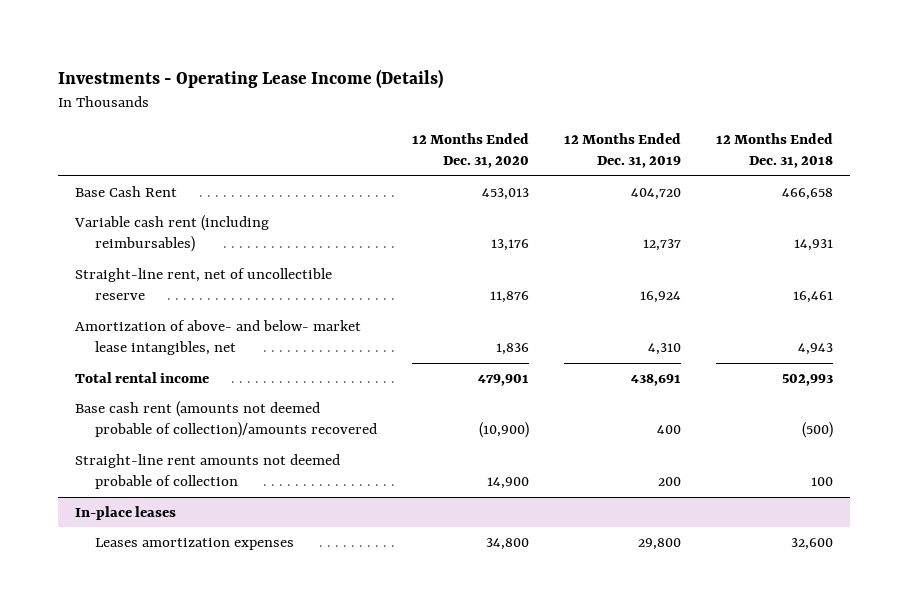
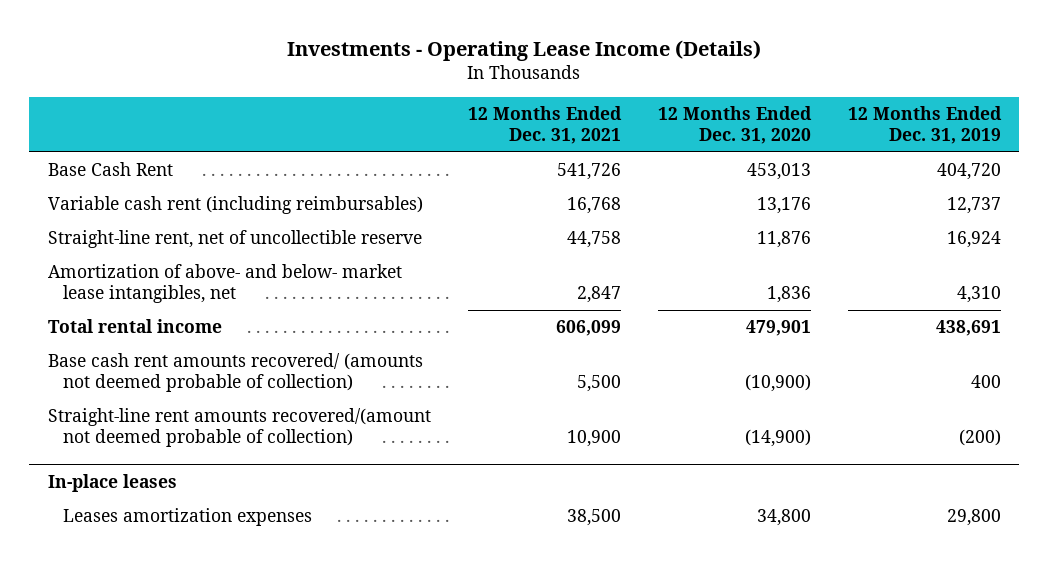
- | 12 Months Ended Dec. 31, 2020 | 12 Months Ended Dec. 31, 2019 | 12 Months Ended Dec. 31, 2018
+ | 12 Months Ended Dec. 31, 2021 | 12 Months Ended Dec. 31, 2020 | 12 Months Ended Dec. 31, 2019
- Base cash rent (amounts not deemed probable of collection)/amounts recovered | (10,900) | 400 | (500)
- Straight-line rent amounts not deemed probable of collection | 14,900 | 200 | 100
+ Base cash rent amounts recovered/ (amounts not deemed probable of collection) | 5,500 | (10,900) | 400
+ Straight-line rent amounts recovered/(amount not deemed probable of collection) | 10,900 | (14,900) | (200)

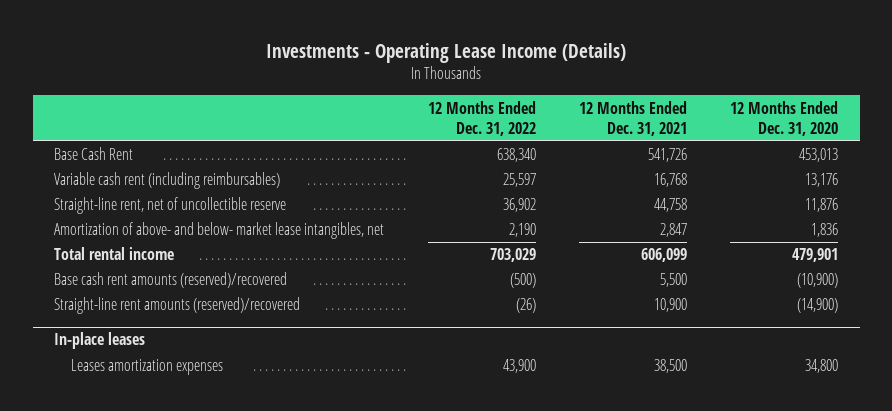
- | 12 Months Ended Dec. 31, 2021 | 12 Months Ended Dec. 31, 2020 | 12 Months Ended Dec. 31, 2019
+ | 12 Months Ended Dec. 31, 2022 | 12 Months Ended Dec. 31, 2021 | 12 Months Ended Dec. 31, 2020
- Base cash rent amounts recovered/ (amounts not deemed probable of collection) | 5,500 | (10,900) | 400
- Straight-line rent amounts recovered/(amount not deemed probable of collection) | 10,900 | (14,900) | (200)
+ Base cash rent amounts (reserved)/recovered | (500) | 5,500 | (10,900)
+ Straight-line rent amounts (reserved)/recovered | (26) | 10,900 | (14,900)

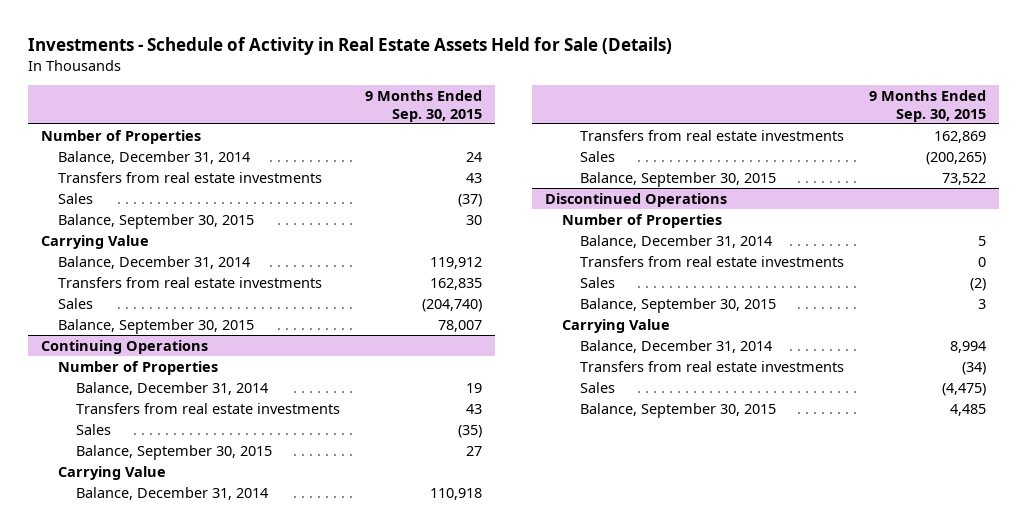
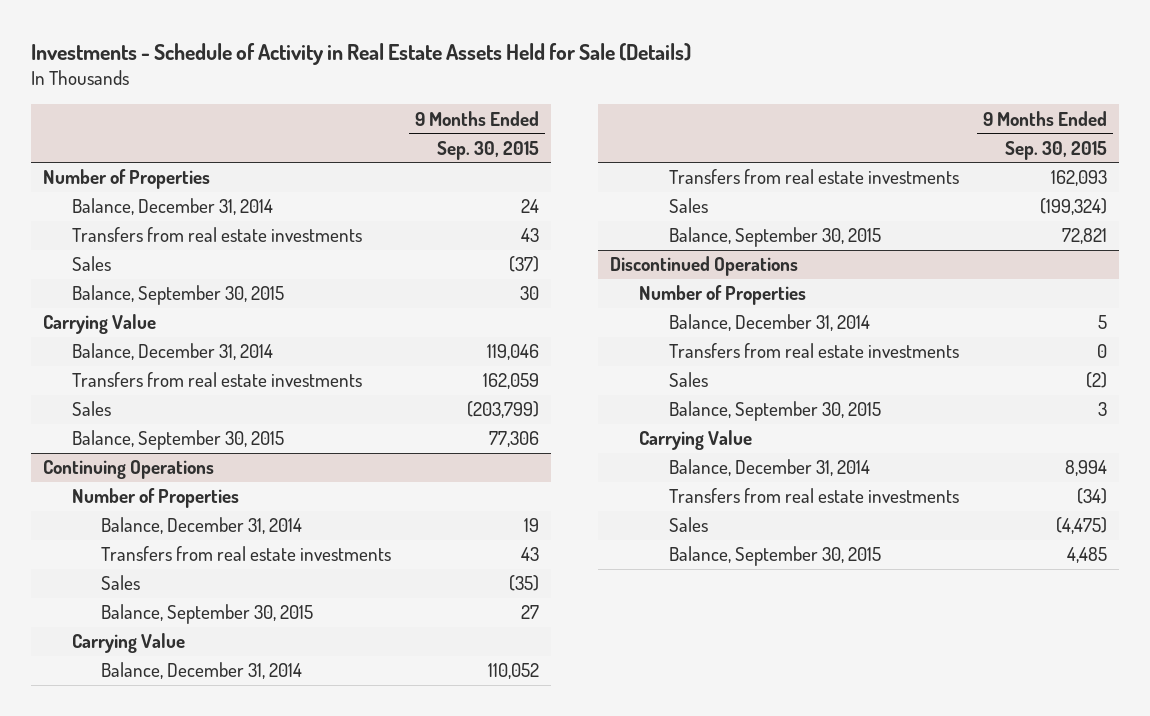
- Balance, December 31, 2014 | 119,912
- Transfers from real estate investments | 162,835
- Sales | (204,740)
- Balance, September 30, 2015 | 78,007
+ Balance, December 31, 2014 | 119,046
+ Transfers from real estate investments | 162,059
+ Sales | (203,799)
+ Balance, September 30, 2015 | 77,306
@ Continuing Operations
- Balance, December 31, 2014 | 110,918
- Transfers from real estate investments | 162,869
- Sales | (200,265)
- Balance, September 30, 2015 | 73,522
+ Balance, December 31, 2014 | 110,052
+ Transfers from real estate investments | 162,093
+ Sales | (199,324)
+ Balance, September 30, 2015 | 72,821

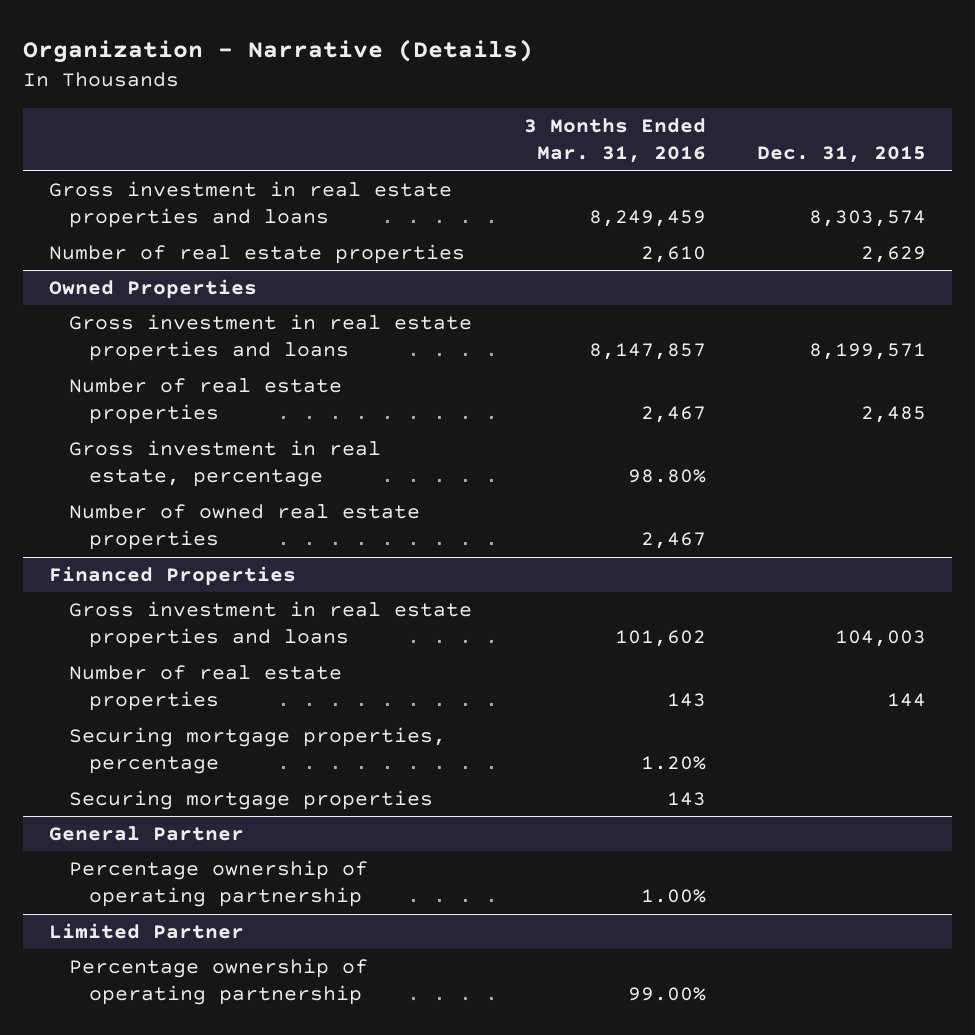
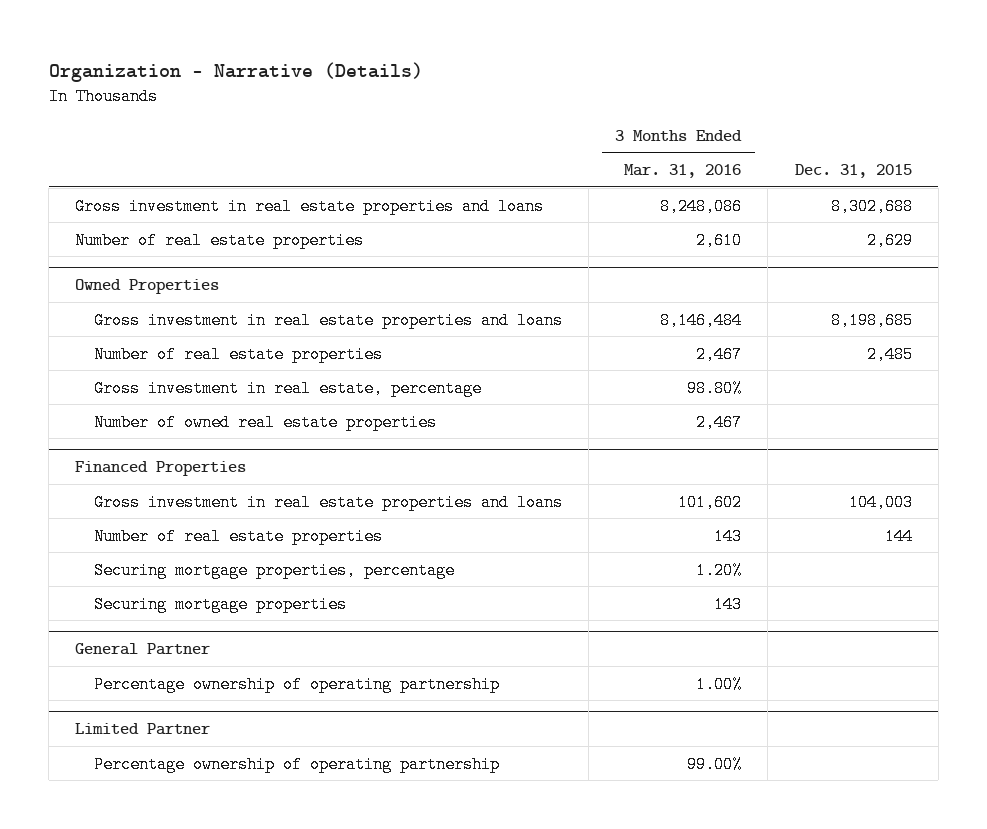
- Gross investment in real estate properties and loans | 8,249,459 | 8,303,574
+ Gross investment in real estate properties and loans | 8,248,086 | 8,302,688
@ Owned Properties
- Gross investment in real estate properties and loans | 8,147,857 | 8,199,571
+ Gross investment in real estate properties and loans | 8,146,484 | 8,198,685

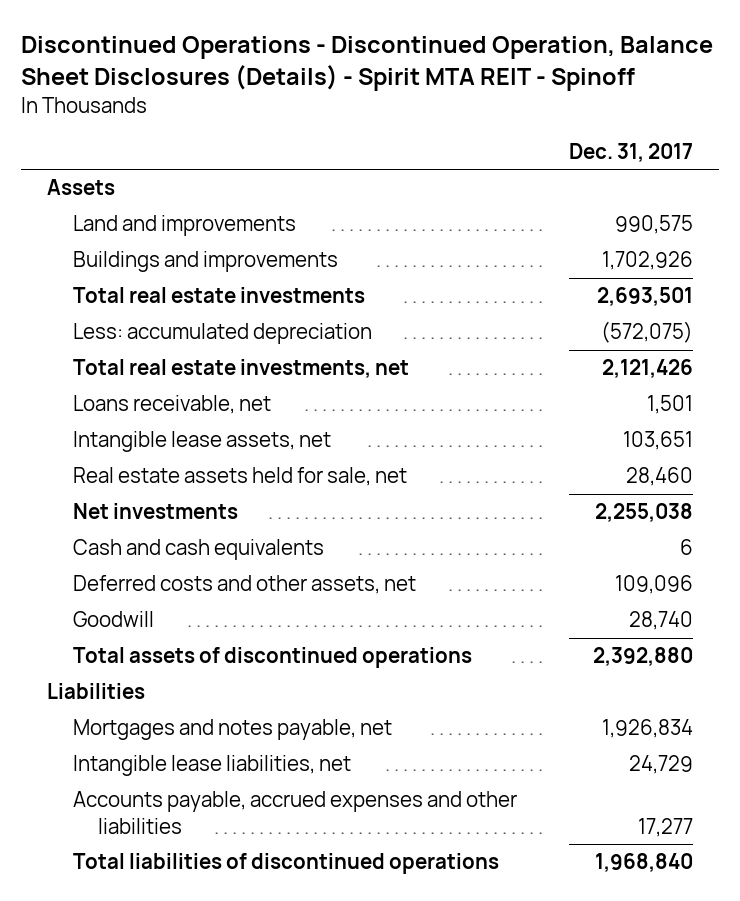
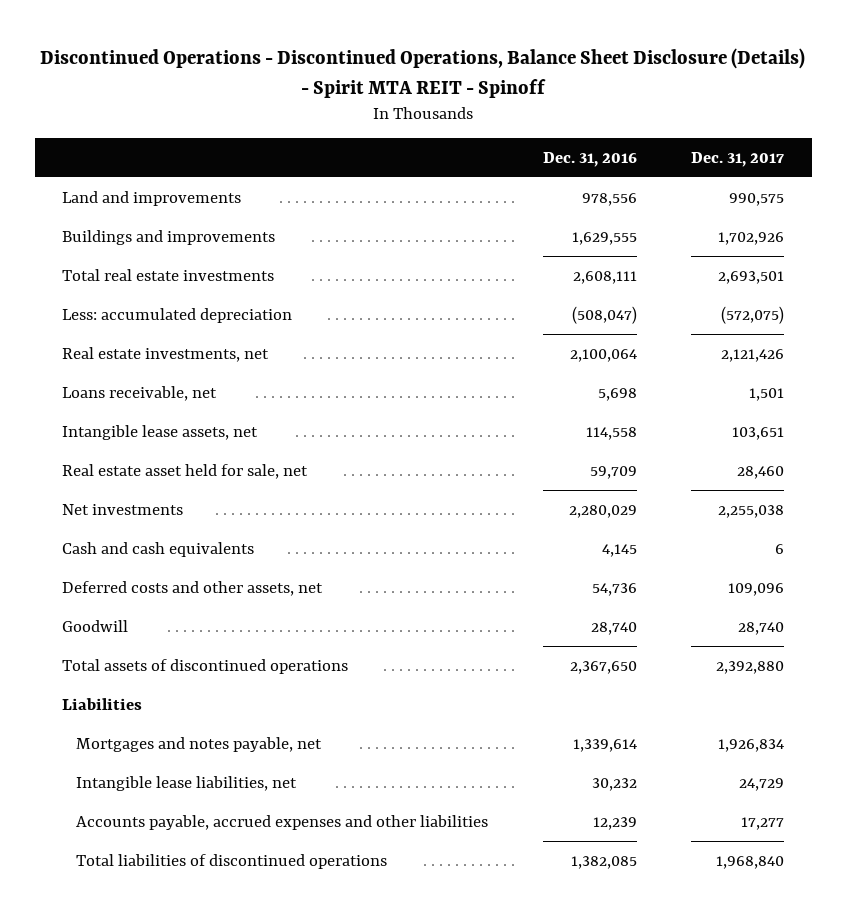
- Discontinued Operations - Discontinued Operation, Balance Sheet Disclosures (Details) - Spirit MTA REIT - Spinoff
+ Discontinued Operations - Discontinued Operations, Balance Sheet Disclosure (Details) - Spirit MTA REIT - Spinoff
- | Dec. 31, 2017
+ | Dec. 31, 2016 | Dec. 31, 2017
- Assets
- Total real estate investments, net | 2,121,426
+ Real estate investments, net | 2,100,064 | 2,121,426
- Real estate assets held for sale, net | 28,460
+ Real estate asset held for sale, net | 59,709 | 28,460

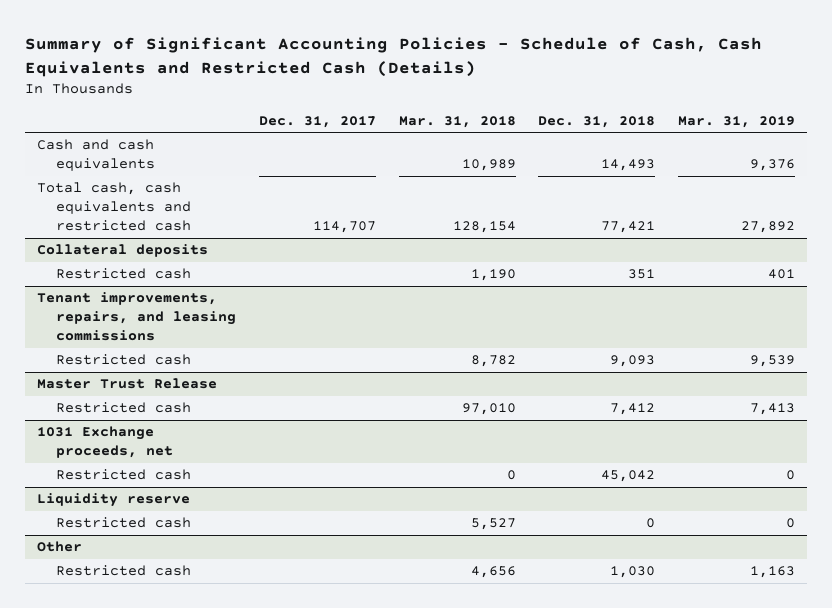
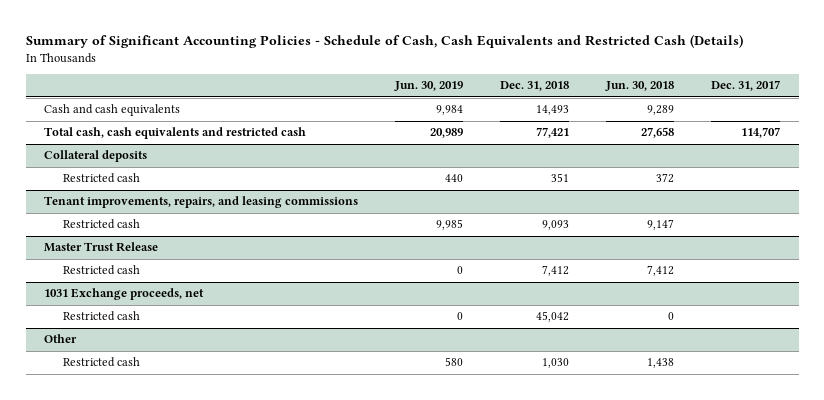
- | Dec. 31, 2017 | Mar. 31, 2018 | Dec. 31, 2018 | Mar. 31, 2019
+ | Jun. 30, 2019 | Dec. 31, 2018 | Jun. 30, 2018 | Dec. 31, 2017
- Liquidity reserve
- Restricted cash | | 5,527 | 0 | 0

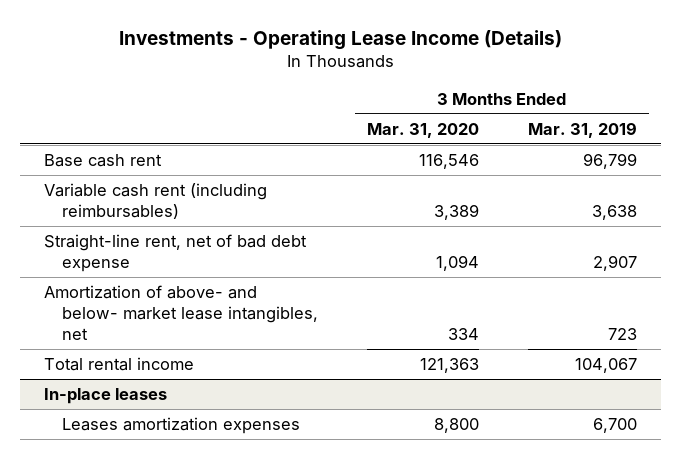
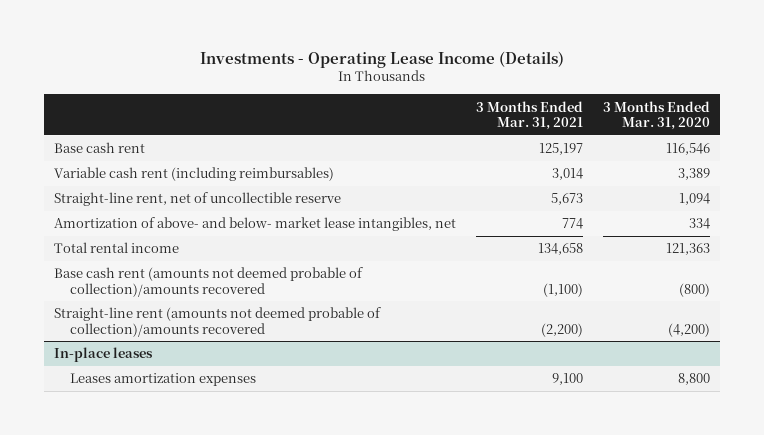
- | 3 Months Ended Mar. 31, 2020 | 3 Months Ended Mar. 31, 2019
+ | 3 Months Ended Mar. 31, 2021 | 3 Months Ended Mar. 31, 2020
- Straight-line rent, net of bad debt expense | 1,094 | 2,907
+ Straight-line rent, net of uncollectible reserve | 5,673 | 1,094
+ Base cash rent (amounts not deemed probable of collection)/amounts recovered | (1,100) | (800)
+ Straight-line rent (amounts not deemed probable of collection)/amounts recovered | (2,200) | (4,200)

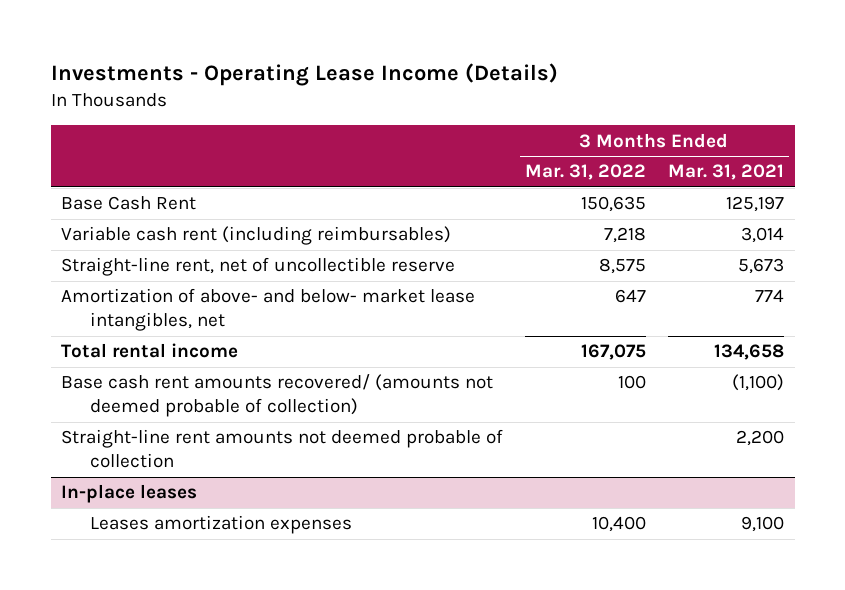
- | 3 Months Ended Mar. 31, 2021 | 3 Months Ended Mar. 31, 2020
+ | 3 Months Ended Mar. 31, 2022 | 3 Months Ended Mar. 31, 2021
- Base cash rent | 125,197 | 116,546
+ Base Cash Rent | 150,635 | 125,197
- Base cash rent (amounts not deemed probable of collection)/amounts recovered | (1,100) | (800)
- Straight-line rent (amounts not deemed probable of collection)/amounts recovered | (2,200) | (4,200)
+ Base cash rent amounts recovered/ (amounts not deemed probable of collection) | 100 | (1,100)
+ Straight-line rent amounts not deemed probable of collection | | 2,200

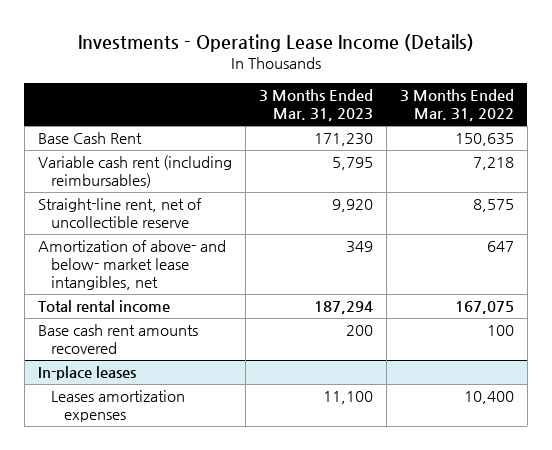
- | 3 Months Ended Mar. 31, 2022 | 3 Months Ended Mar. 31, 2021
+ | 3 Months Ended Mar. 31, 2023 | 3 Months Ended Mar. 31, 2022
- Base cash rent amounts recovered/ (amounts not deemed probable of collection) | 100 | (1,100)
- Straight-line rent amounts not deemed probable of collection | | 2,200
+ Base cash rent amounts recovered | 200 | 100

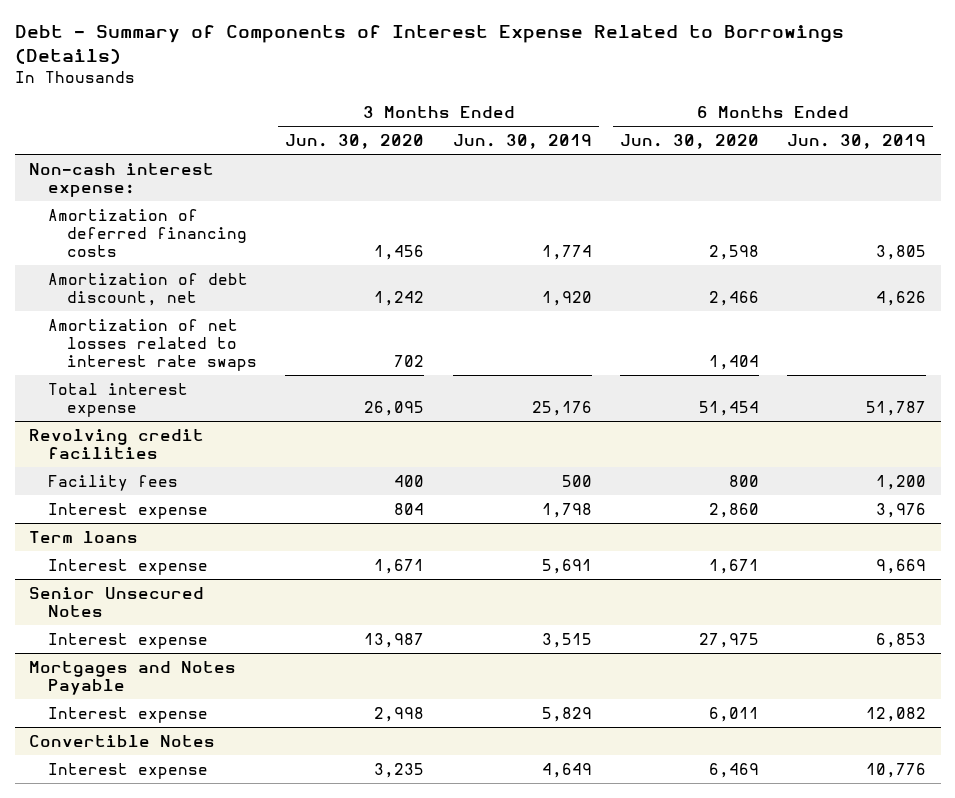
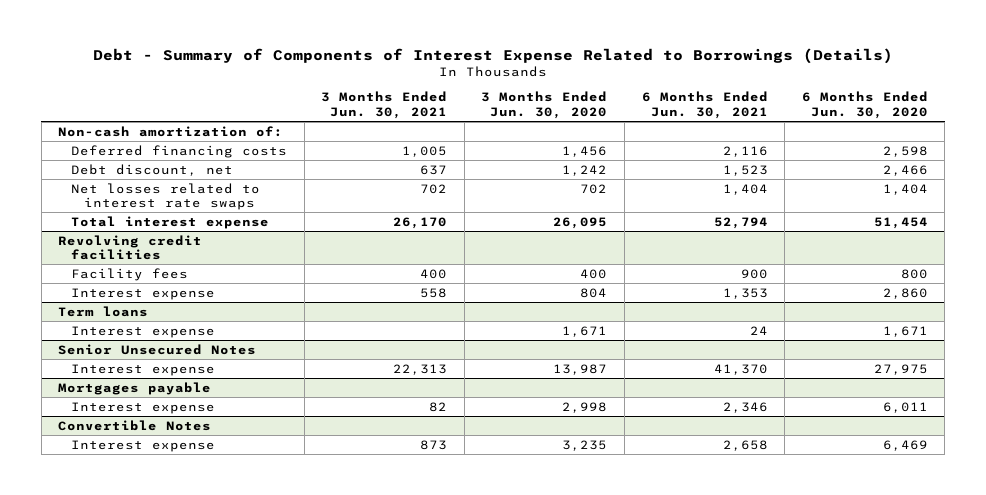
- | 3 Months Ended Jun. 30, 2020 | 3 Months Ended Jun. 30, 2019 | 6 Months Ended Jun. 30, 2020 | 6 Months Ended Jun. 30, 2019
+ | 3 Months Ended Jun. 30, 2021 | 3 Months Ended Jun. 30, 2020 | 6 Months Ended Jun. 30, 2021 | 6 Months Ended Jun. 30, 2020
- Non-cash interest expense:
- Amortization of deferred financing costs | 1,456 | 1,774 | 2,598 | 3,805
- Amortization of debt discount, net | 1,242 | 1,920 | 2,466 | 4,626
- Amortization of net losses related to interest rate swaps | 702 | | 1,404 |
+ Non-cash amortization of:
+ Deferred financing costs | 1,005 | 1,456 | 2,116 | 2,598
+ Debt discount, net | 637 | 1,242 | 1,523 | 2,466
+ Net losses related to interest rate swaps | 702 | 702 | 1,404 | 1,404
- Mortgages and Notes Payable
+ Mortgages payable

